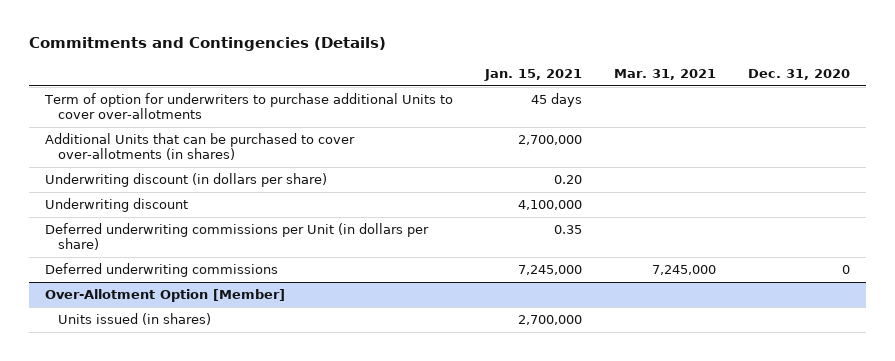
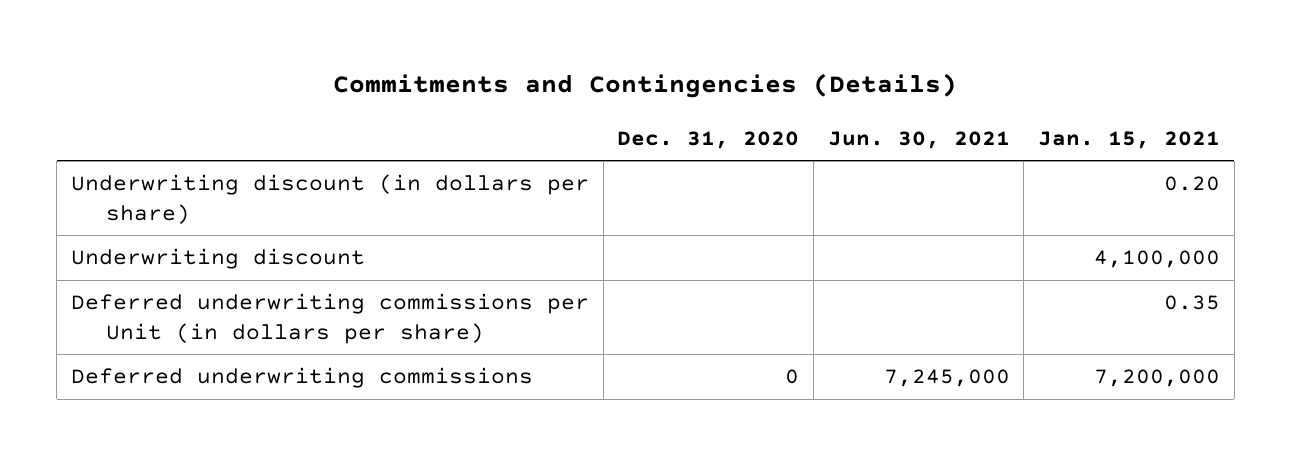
- | Jan. 15, 2021 | Mar. 31, 2021 | Dec. 31, 2020
+ | Dec. 31, 2020 | Jun. 30, 2021 | Jan. 15, 2021
- Term of option for underwriters to purchase additional Units to cover over-allotments | 45 days | |
- Additional Units that can be purchased to cover over-allotments (in shares) | 2,700,000 | |
- Deferred underwriting commissions | 7,245,000 | 7,245,000 | 0
- Over-Allotment Option [Member]
- Units issued (in shares) | 2,700,000 | |
+ Deferred underwriting commissions | 0 | 7,245,000 | 7,200,000

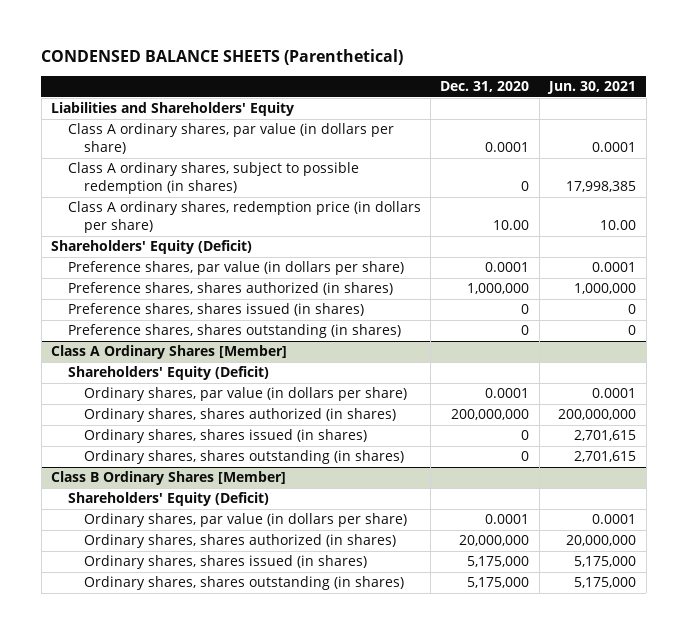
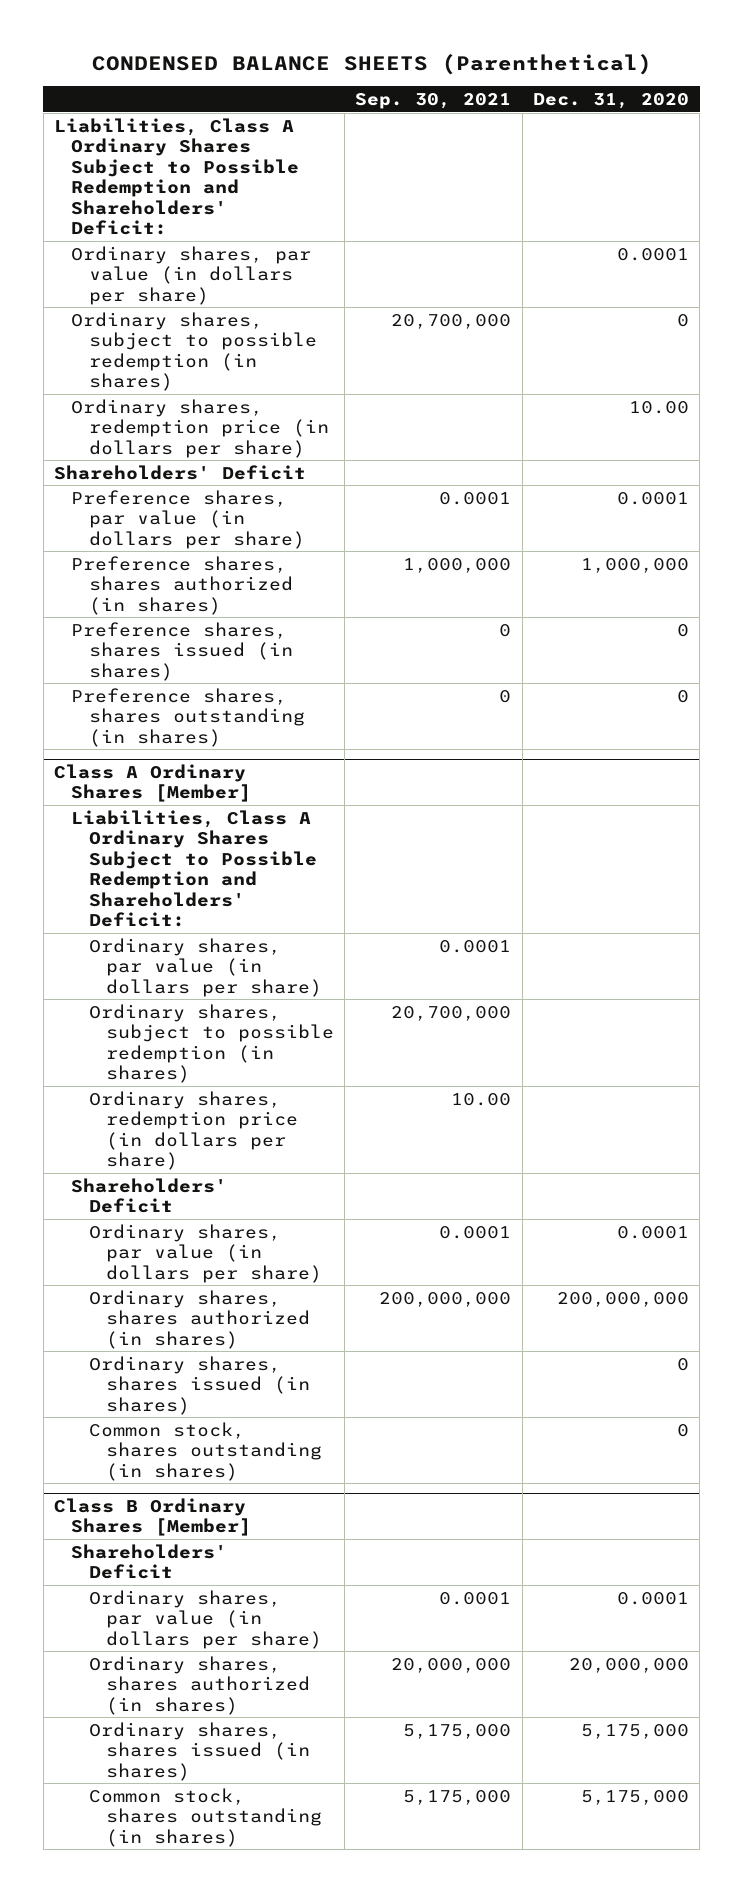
- | Dec. 31, 2020 | Jun. 30, 2021
+ | Sep. 30, 2021 | Dec. 31, 2020
- Liabilities and Shareholders' Equity
- Class A ordinary shares, par value (in dollars per share) | 0.0001 | 0.0001
- Class A ordinary shares, subject to possible redemption (in shares) | 0 | 17,998,385
- Class A ordinary shares, redemption price (in dollars per share) | 10.00 | 10.00
- Shareholders' Equity (Deficit)
+ Liabilities, Class A Ordinary Shares Subject to Possible Redemption and Shareholders' Deficit:
+ Ordinary shares, par value (in dollars per share) | | 0.0001
+ Ordinary shares, subject to possible redemption (in shares) | 20,700,000 | 0
+ Ordinary shares, redemption price (in dollars per share) | | 10.00
+ Shareholders' Deficit
@ Class A Ordinary Shares [Member]
- Shareholders' Equity (Deficit)
+ Liabilities, Class A Ordinary Shares Subject to Possible Redemption and Shareholders' Deficit:
+ Ordinary shares, par value (in dollars per share) | 0.0001 |
+ Ordinary shares, subject to possible redemption (in shares) | 20,700,000 |
+ Ordinary shares, redemption price (in dollars per share) | 10.00 |
+ Shareholders' Deficit
- Ordinary shares, shares outstanding (in shares) | 0 | 2,701,615
+ Common stock, shares outstanding (in shares) | | 0
@ Class B Ordinary Shares [Member]
- Shareholders' Equity (Deficit)
+ Shareholders' Deficit
- Ordinary shares, shares outstanding (in shares) | 5,175,000 | 5,175,000
+ Common stock, shares outstanding (in shares) | 5,175,000 | 5,175,000

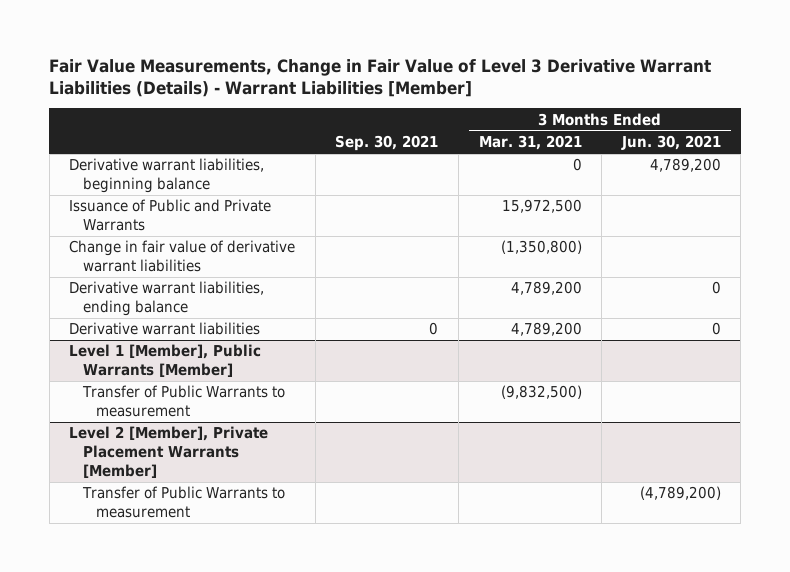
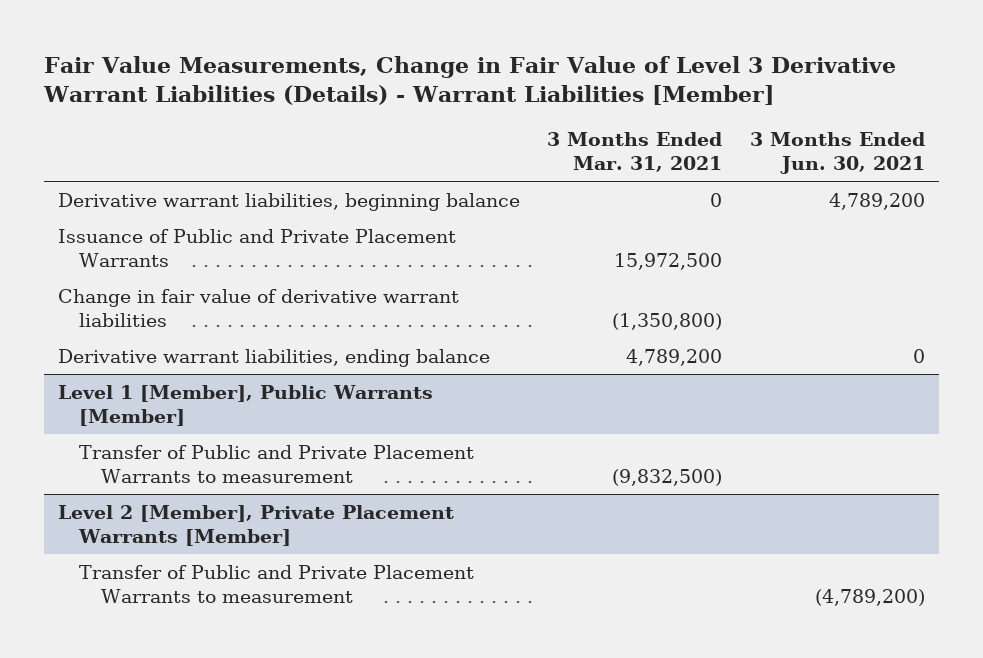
- | Sep. 30, 2021 | 3 Months Ended Mar. 31, 2021 | 3 Months Ended Jun. 30, 2021
+ | 3 Months Ended Mar. 31, 2021 | 3 Months Ended Jun. 30, 2021
- Issuance of Public and Private Warrants | | 15,972,500 |
+ Issuance of Public and Private Placement Warrants | 15,972,500 |
- Derivative warrant liabilities | 0 | 4,789,200 | 0
@ Level 1 [Member], Public Warrants [Member]
- Transfer of Public Warrants to measurement | | (9,832,500) |
+ Transfer of Public and Private Placement Warrants to measurement | (9,832,500) |
@ Level 2 [Member], Private Placement Warrants [Member]
- Transfer of Public Warrants to measurement | | | (4,789,200)
+ Transfer of Public and Private Placement Warrants to measurement | | (4,789,200)

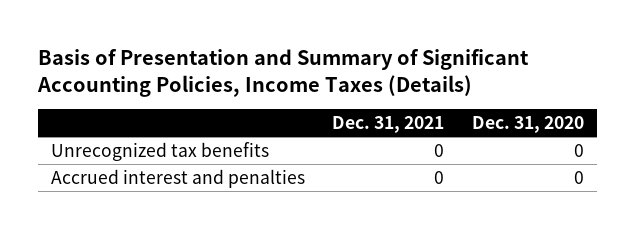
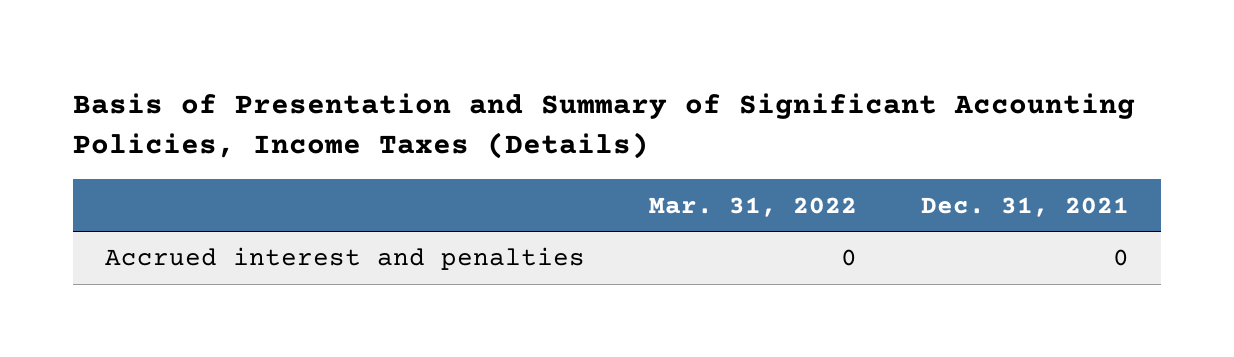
- | Dec. 31, 2021 | Dec. 31, 2020
+ | Mar. 31, 2022 | Dec. 31, 2021
- Unrecognized tax benefits | 0 | 0

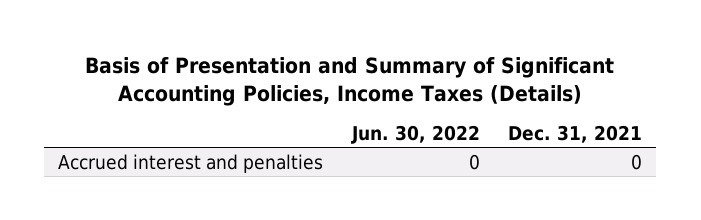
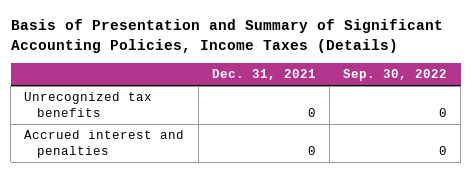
- | Jun. 30, 2022 | Dec. 31, 2021
+ | Dec. 31, 2021 | Sep. 30, 2022
+ Unrecognized tax benefits | 0 | 0

